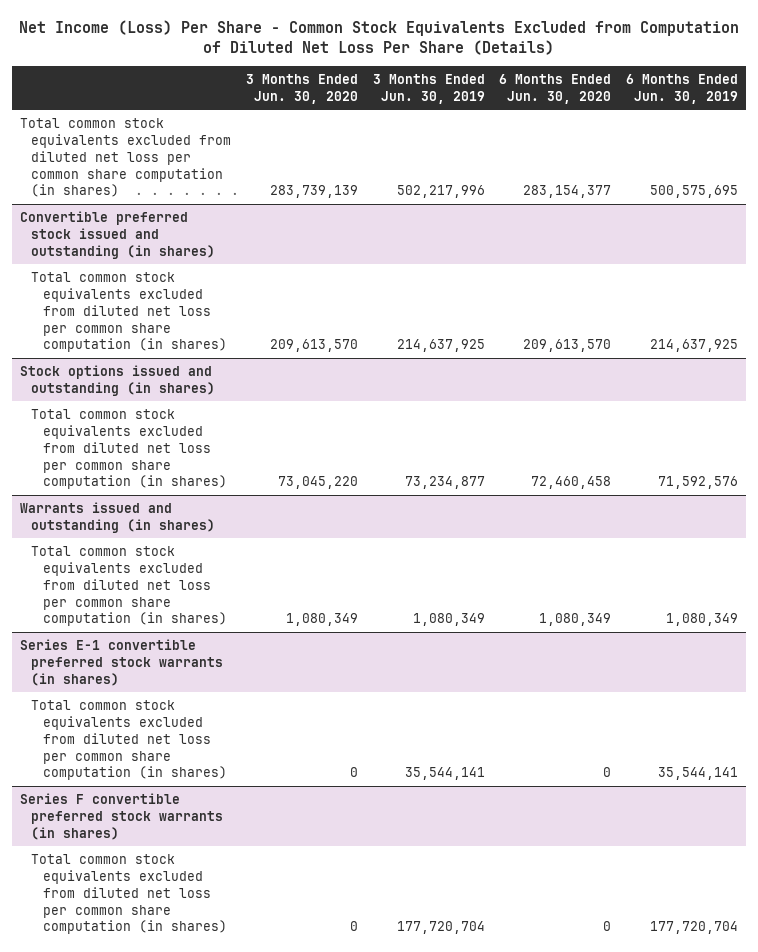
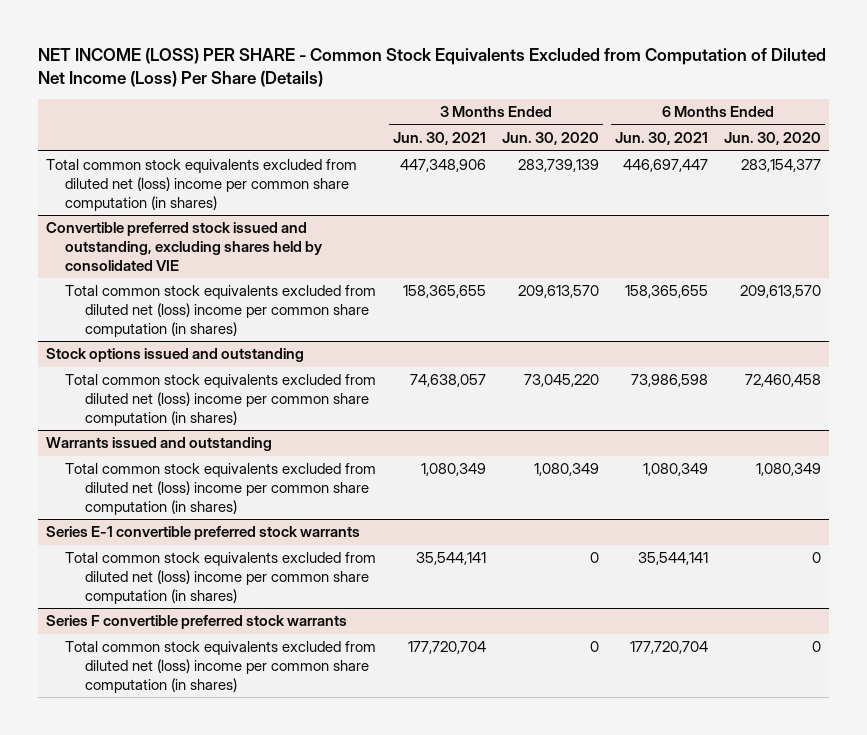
- Net Income (Loss) Per Share - Common Stock Equivalents Excluded from Computation of Diluted Net Loss Per Share (Details)
+ NET INCOME (LOSS) PER SHARE - Common Stock Equivalents Excluded from Computation of Diluted Net Income (Loss) Per Share (Details)
- | 3 Months Ended Jun. 30, 2020 | 3 Months Ended Jun. 30, 2019 | 6 Months Ended Jun. 30, 2020 | 6 Months Ended Jun. 30, 2019
+ | 3 Months Ended Jun. 30, 2021 | 3 Months Ended Jun. 30, 2020 | 6 Months Ended Jun. 30, 2021 | 6 Months Ended Jun. 30, 2020
- Total common stock equivalents excluded from diluted net loss per common share computation (in shares) | 283,739,139 | 502,217,996 | 283,154,377 | 500,575,695
- Convertible preferred stock issued and outstanding (in shares)
- Total common stock equivalents excluded from diluted net loss per common share computation (in shares) | 209,613,570 | 214,637,925 | 209,613,570 | 214,637,925
- Stock options issued and outstanding (in shares)
- Total common stock equivalents excluded from diluted net loss per common share computation (in shares) | 73,045,220 | 73,234,877 | 72,460,458 | 71,592,576
- Warrants issued and outstanding (in shares)
- Total common stock equivalents excluded from diluted net loss per common share computation (in shares) | 1,080,349 | 1,080,349 | 1,080,349 | 1,080,349
- Series E-1 convertible preferred stock warrants (in shares)
- Total common stock equivalents excluded from diluted net loss per common share computation (in shares) | 0 | 35,544,141 | 0 | 35,544,141
- Series F convertible preferred stock warrants (in shares)
- Total common stock equivalents excluded from diluted net loss per common share computation (in shares) | 0 | 177,720,704 | 0 | 177,720,704
+ Total common stock equivalents excluded from diluted net (loss) income per common share computation (in shares) | 447,348,906 | 283,739,139 | 446,697,447 | 283,154,377
+ Convertible preferred stock issued and outstanding, excluding shares held by consolidated VIE
+ Total common stock equivalents excluded from diluted net (loss) income per common share computation (in shares) | 158,365,655 | 209,613,570 | 158,365,655 | 209,613,570
+ Stock options issued and outstanding
+ Total common stock equivalents excluded from diluted net (loss) income per common share computation (in shares) | 74,638,057 | 73,045,220 | 73,986,598 | 72,460,458
+ Warrants issued and outstanding
+ Total common stock equivalents excluded from diluted net (loss) income per common share computation (in shares) | 1,080,349 | 1,080,349 | 1,080,349 | 1,080,349
+ Series E-1 convertible preferred stock warrants
+ Total common stock equivalents excluded from diluted net (loss) income per common share computation (in shares) | 35,544,141 | 0 | 35,544,141 | 0
+ Series F convertible preferred stock warrants
+ Total common stock equivalents excluded from diluted net (loss) income per common share computation (in shares) | 177,720,704 | 0 | 177,720,704 | 0

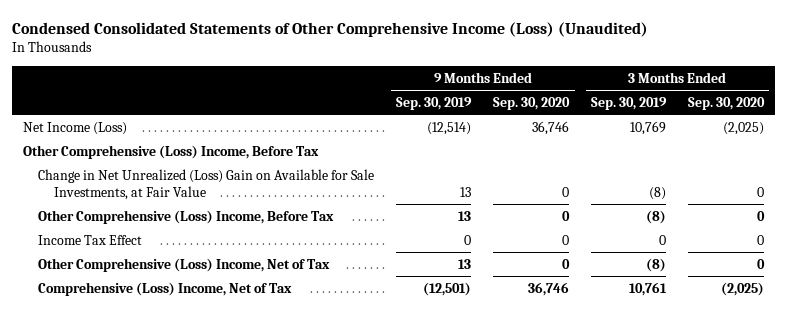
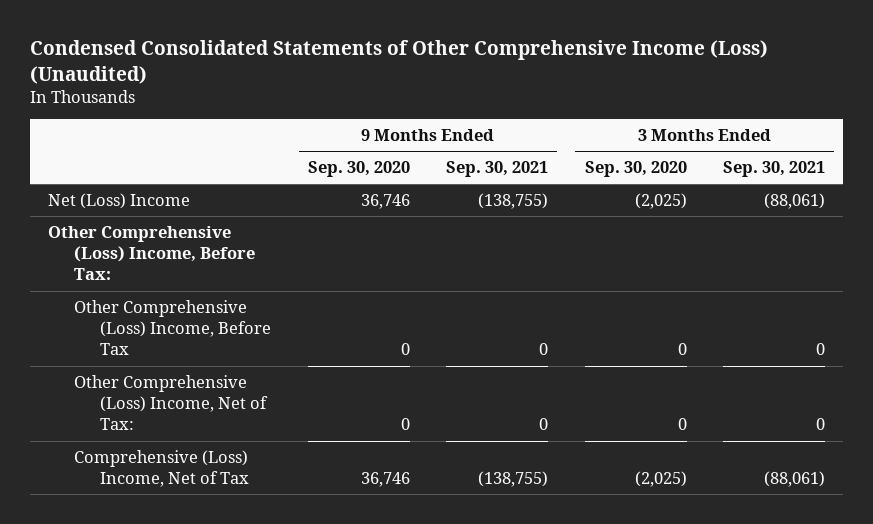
- | 9 Months Ended Sep. 30, 2019 | 9 Months Ended Sep. 30, 2020 | 3 Months Ended Sep. 30, 2019 | 3 Months Ended Sep. 30, 2020
+ | 9 Months Ended Sep. 30, 2020 | 9 Months Ended Sep. 30, 2021 | 3 Months Ended Sep. 30, 2020 | 3 Months Ended Sep. 30, 2021
- Net Income (Loss) | (12,514) | 36,746 | 10,769 | (2,025)
- Other Comprehensive (Loss) Income, Before Tax
- Change in Net Unrealized (Loss) Gain on Available for Sale Investments, at Fair Value | 13 | 0 | (8) | 0
+ Net (Loss) Income | 36,746 | (138,755) | (2,025) | (88,061)
+ Other Comprehensive (Loss) Income, Before Tax:
- Income Tax Effect | 0 | 0 | 0 | 0
- Other Comprehensive (Loss) Income, Net of Tax | 13 | 0 | (8) | 0
+ Other Comprehensive (Loss) Income, Net of Tax: | 0 | 0 | 0 | 0

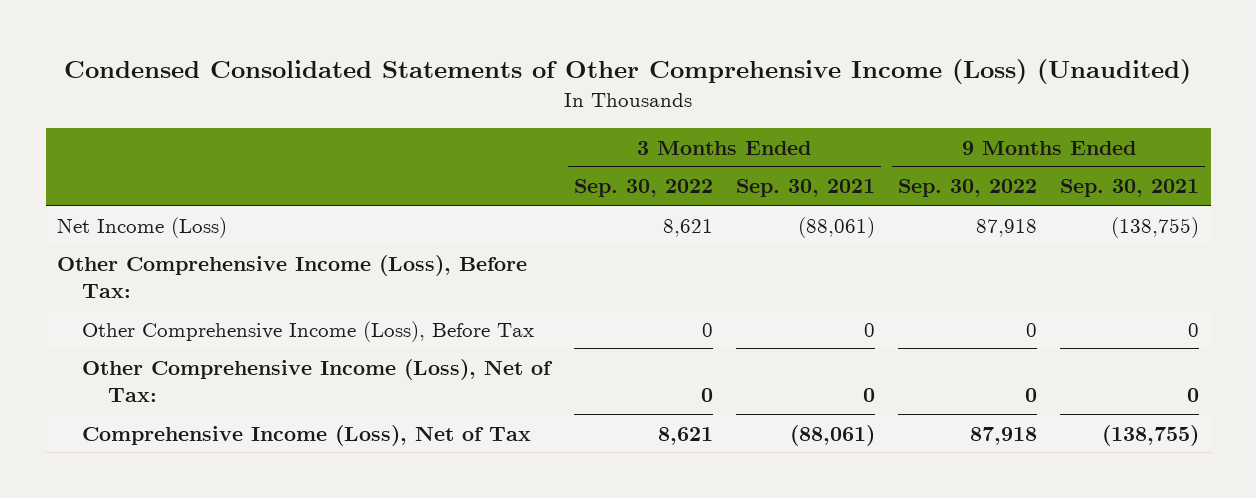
- | 9 Months Ended Sep. 30, 2020 | 9 Months Ended Sep. 30, 2021 | 3 Months Ended Sep. 30, 2020 | 3 Months Ended Sep. 30, 2021
+ | 3 Months Ended Sep. 30, 2022 | 3 Months Ended Sep. 30, 2021 | 9 Months Ended Sep. 30, 2022 | 9 Months Ended Sep. 30, 2021
- Net (Loss) Income | 36,746 | (138,755) | (2,025) | (88,061)
- Other Comprehensive (Loss) Income, Before Tax:
- Other Comprehensive (Loss) Income, Before Tax | 0 | 0 | 0 | 0
- Other Comprehensive (Loss) Income, Net of Tax: | 0 | 0 | 0 | 0
- Comprehensive (Loss) Income, Net of Tax | 36,746 | (138,755) | (2,025) | (88,061)
+ Net Income (Loss) | 8,621 | (88,061) | 87,918 | (138,755)
+ Other Comprehensive Income (Loss), Before Tax:
+ Other Comprehensive Income (Loss), Before Tax | 0 | 0 | 0 | 0
+ Other Comprehensive Income (Loss), Net of Tax: | 0 | 0 | 0 | 0
+ Comprehensive Income (Loss), Net of Tax | 8,621 | (88,061) | 87,918 | (138,755)

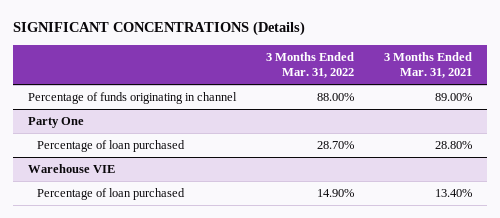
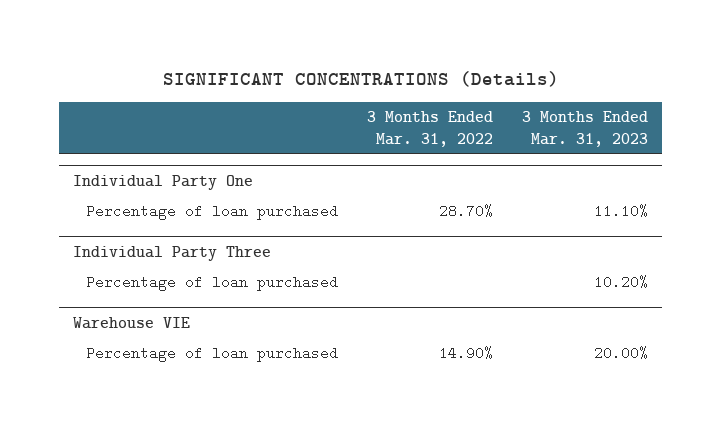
- | 3 Months Ended Mar. 31, 2022 | 3 Months Ended Mar. 31, 2021
+ | 3 Months Ended Mar. 31, 2022 | 3 Months Ended Mar. 31, 2023
- Percentage of funds originating in channel | 88.00% | 89.00%
- Party One
+ Individual Party One
+ Individual Party Three
+ Percentage of loan purchased | | 10.20%

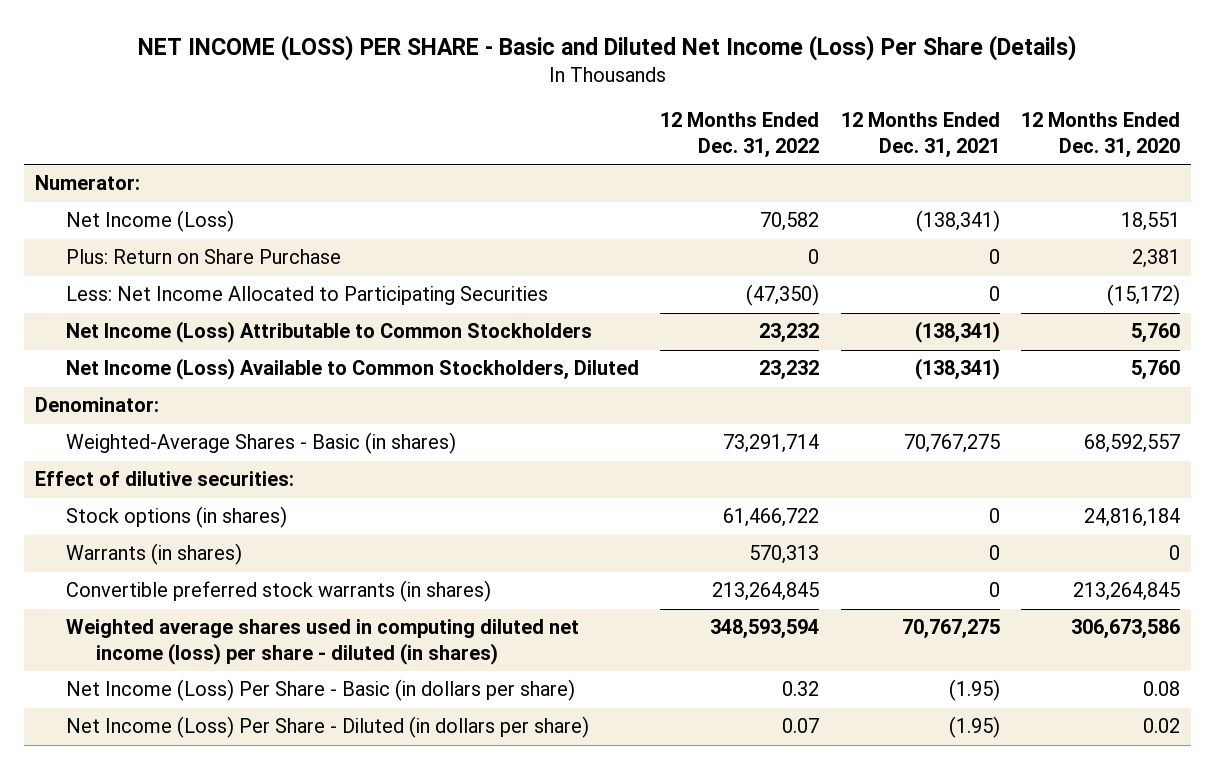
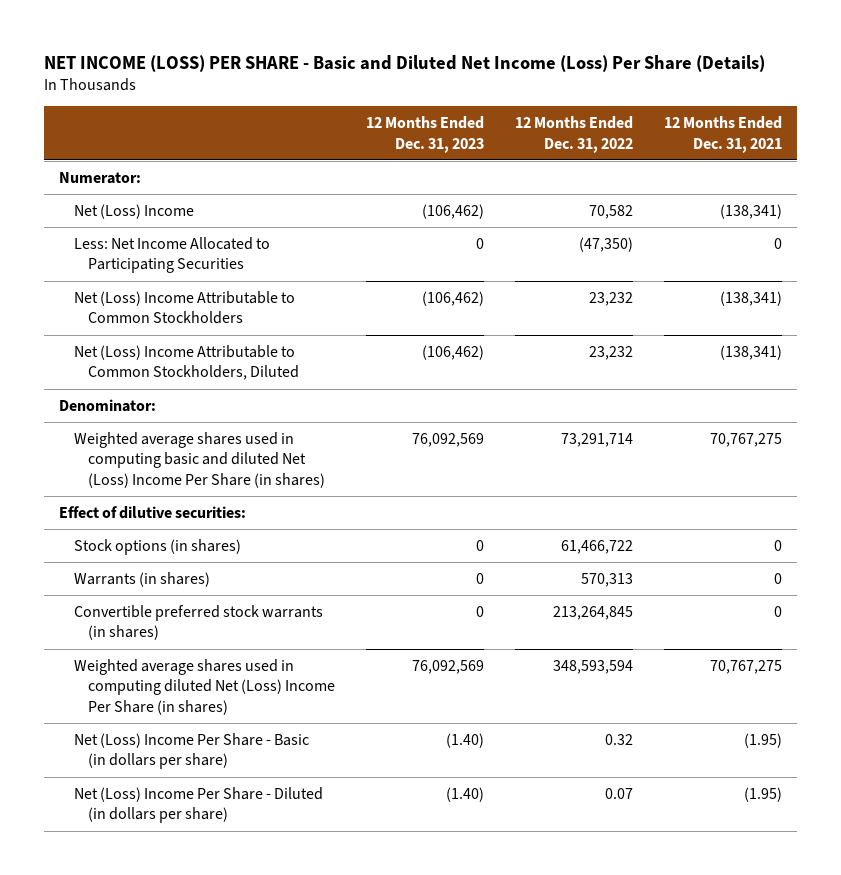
- | 12 Months Ended Dec. 31, 2022 | 12 Months Ended Dec. 31, 2021 | 12 Months Ended Dec. 31, 2020
+ | 12 Months Ended Dec. 31, 2023 | 12 Months Ended Dec. 31, 2022 | 12 Months Ended Dec. 31, 2021
- Net Income (Loss) | 70,582 | (138,341) | 18,551
- Plus: Return on Share Purchase | 0 | 0 | 2,381
+ Net (Loss) Income | (106,462) | 70,582 | (138,341)
- Net Income (Loss) Attributable to Common Stockholders | 23,232 | (138,341) | 5,760
- Net Income (Loss) Available to Common Stockholders, Diluted | 23,232 | (138,341) | 5,760
+ Net (Loss) Income Attributable to Common Stockholders | (106,462) | 23,232 | (138,341)
+ Net (Loss) Income Attributable to Common Stockholders, Diluted | (106,462) | 23,232 | (138,341)
- Weighted-Average Shares - Basic (in shares) | 73,291,714 | 70,767,275 | 68,592,557
+ Weighted average shares used in computing basic and diluted Net (Loss) Income Per Share (in shares) | 76,092,569 | 73,291,714 | 70,767,275
- Weighted average shares used in computing diluted net income (loss) per share - diluted (in shares) | 348,593,594 | 70,767,275 | 306,673,586
- Net Income (Loss) Per Share - Basic (in dollars per share) | 0.32 | (1.95) | 0.08
- Net Income (Loss) Per Share - Diluted (in dollars per share) | 0.07 | (1.95) | 0.02
+ Weighted average shares used in computing diluted Net (Loss) Income Per Share (in shares) | 76,092,569 | 348,593,594 | 70,767,275
+ Net (Loss) Income Per Share - Basic (in dollars per share) | (1.40) | 0.32 | (1.95)
+ Net (Loss) Income Per Share - Diluted (in dollars per share) | (1.40) | 0.07 | (1.95)

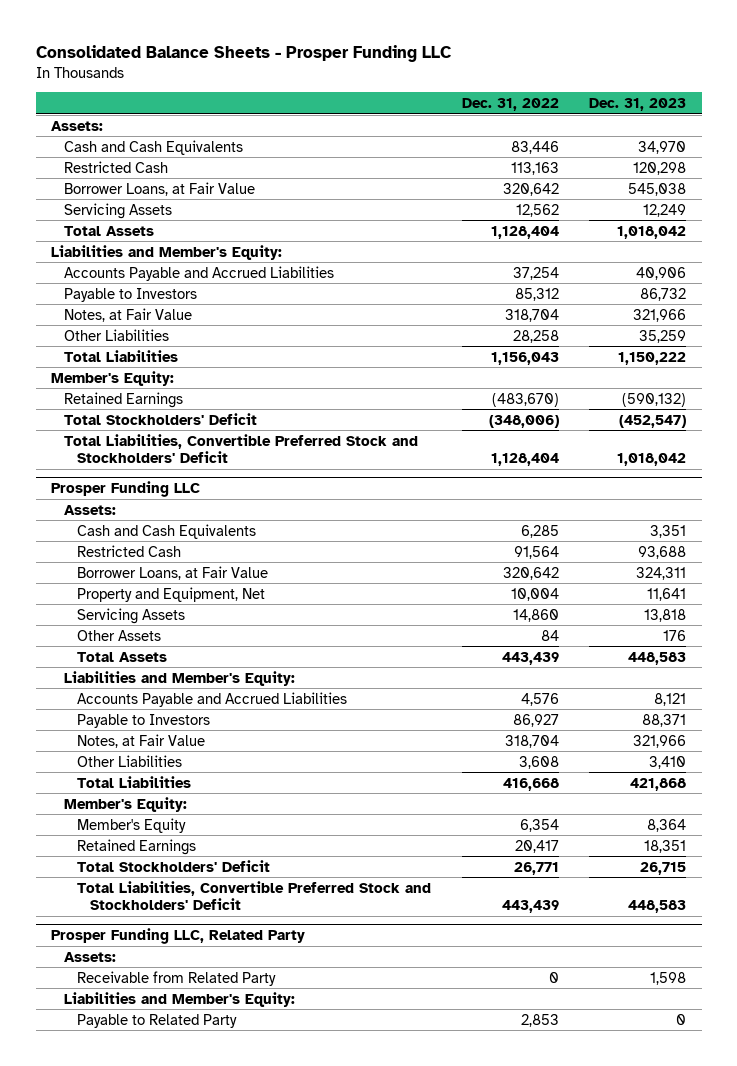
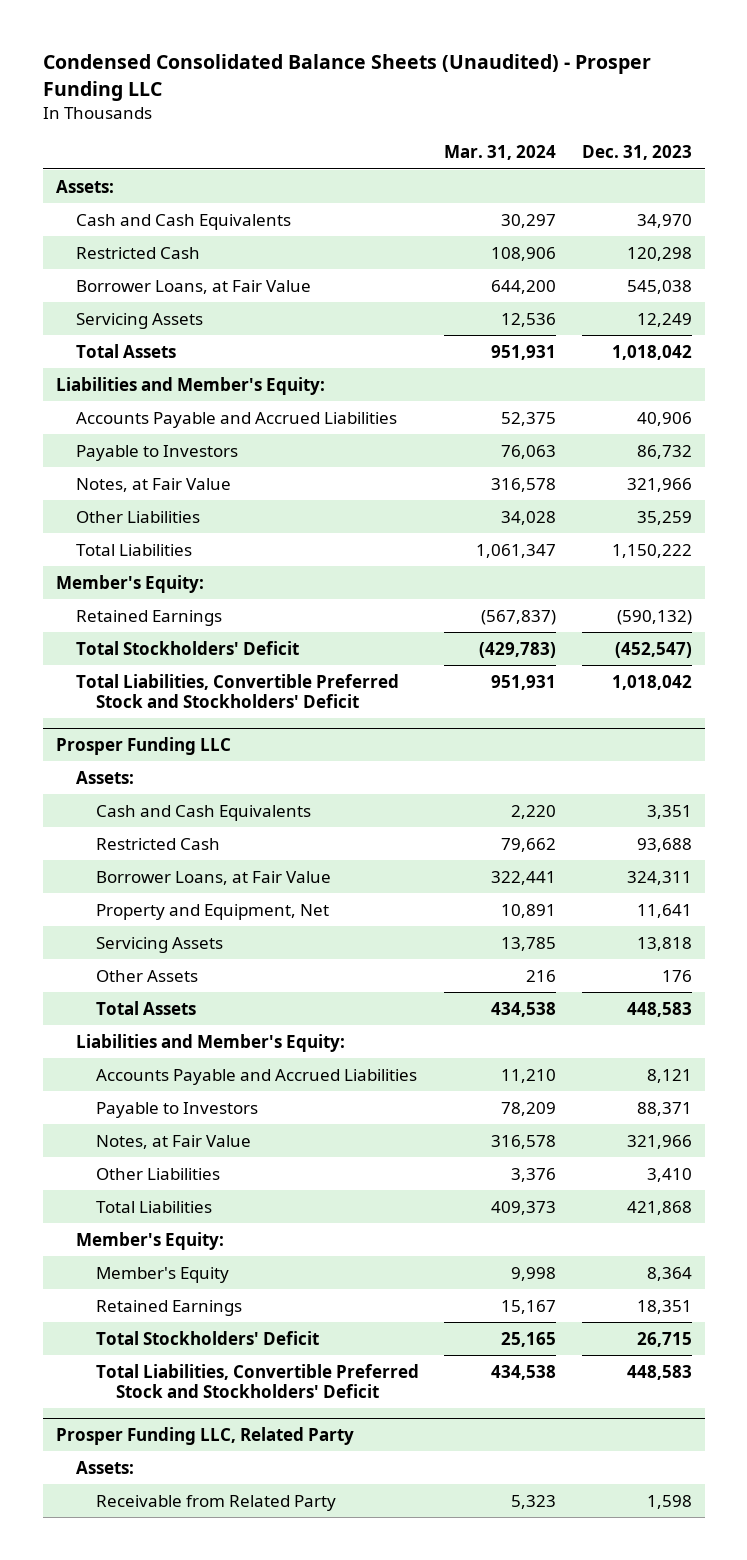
- Consolidated Balance Sheets - Prosper Funding LLC
+ Condensed Consolidated Balance Sheets (Unaudited) - Prosper Funding LLC
- | Dec. 31, 2022 | Dec. 31, 2023
+ | Mar. 31, 2024 | Dec. 31, 2023
@ Prosper Funding LLC, Related Party
- Liabilities and Member's Equity:
- Payable to Related Party | 2,853 | 0

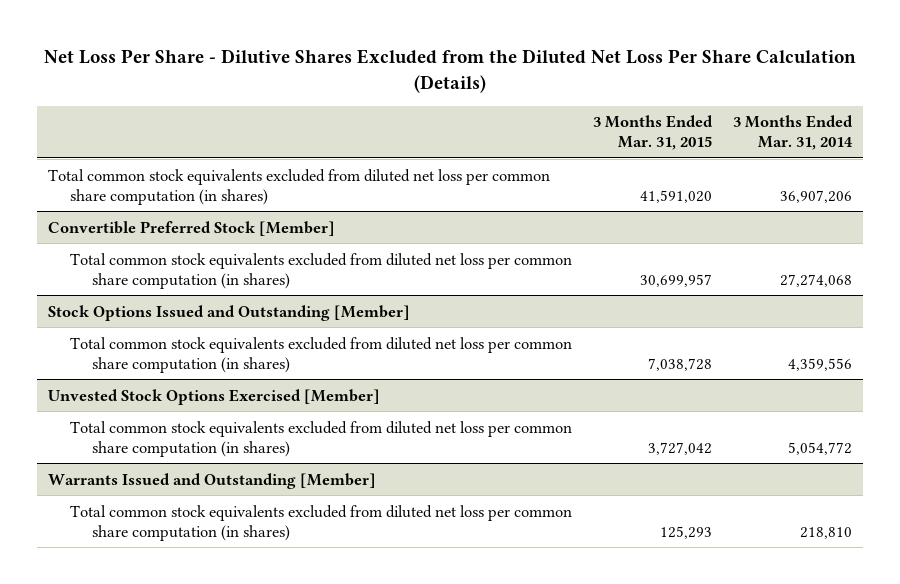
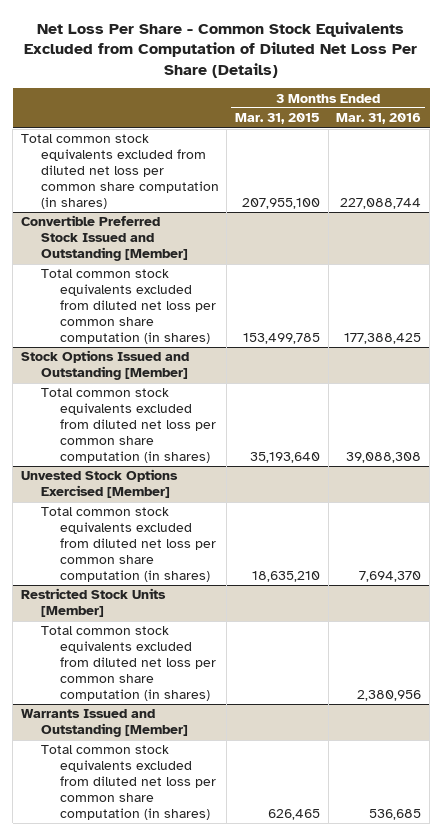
- Net Loss Per Share - Dilutive Shares Excluded from the Diluted Net Loss Per Share Calculation (Details)
+ Net Loss Per Share - Common Stock Equivalents Excluded from Computation of Diluted Net Loss Per Share (Details)
- | 3 Months Ended Mar. 31, 2015 | 3 Months Ended Mar. 31, 2014
+ | 3 Months Ended Mar. 31, 2015 | 3 Months Ended Mar. 31, 2016
- Total common stock equivalents excluded from diluted net loss per common share computation (in shares) | 41,591,020 | 36,907,206
- Convertible Preferred Stock [Member]
- Total common stock equivalents excluded from diluted net loss per common share computation (in shares) | 30,699,957 | 27,274,068
+ Total common stock equivalents excluded from diluted net loss per common share computation (in shares) | 207,955,100 | 227,088,744
+ Convertible Preferred Stock Issued and Outstanding [Member]
+ Total common stock equivalents excluded from diluted net loss per common share computation (in shares) | 153,499,785 | 177,388,425
@ Stock Options Issued and Outstanding [Member]
- Total common stock equivalents excluded from diluted net loss per common share computation (in shares) | 7,038,728 | 4,359,556
+ Total common stock equivalents excluded from diluted net loss per common share computation (in shares) | 35,193,640 | 39,088,308
@ Unvested Stock Options Exercised [Member]
- Total common stock equivalents excluded from diluted net loss per common share computation (in shares) | 3,727,042 | 5,054,772
+ Total common stock equivalents excluded from diluted net loss per common share computation (in shares) | 18,635,210 | 7,694,370
+ Restricted Stock Units [Member]
+ Total common stock equivalents excluded from diluted net loss per common share computation (in shares) | | 2,380,956
@ Warrants Issued and Outstanding [Member]
- Total common stock equivalents excluded from diluted net loss per common share computation (in shares) | 125,293 | 218,810
+ Total common stock equivalents excluded from diluted net loss per common share computation (in shares) | 626,465 | 536,685

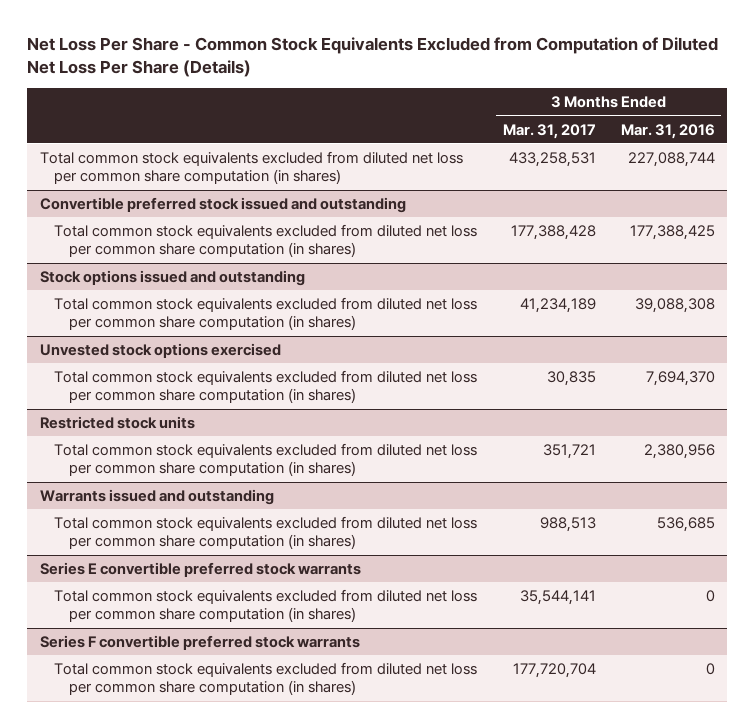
- | 3 Months Ended Mar. 31, 2015 | 3 Months Ended Mar. 31, 2016
+ | 3 Months Ended Mar. 31, 2017 | 3 Months Ended Mar. 31, 2016
- Convertible Preferred Stock Issued and Outstanding [Member]
+ Convertible preferred stock issued and outstanding
- Stock Options Issued and Outstanding [Member]
+ Stock options issued and outstanding
- Unvested Stock Options Exercised [Member]
+ Unvested stock options exercised
- Restricted Stock Units [Member]
+ Restricted stock units
- Warrants Issued and Outstanding [Member]
+ Warrants issued and outstanding
+ Series E convertible preferred stock warrants
+ Total common stock equivalents excluded from diluted net loss per common share computation (in shares) | 35,544,141 | 0
+ Series F convertible preferred stock warrants
+ Total common stock equivalents excluded from diluted net loss per common share computation (in shares) | 177,720,704 | 0

